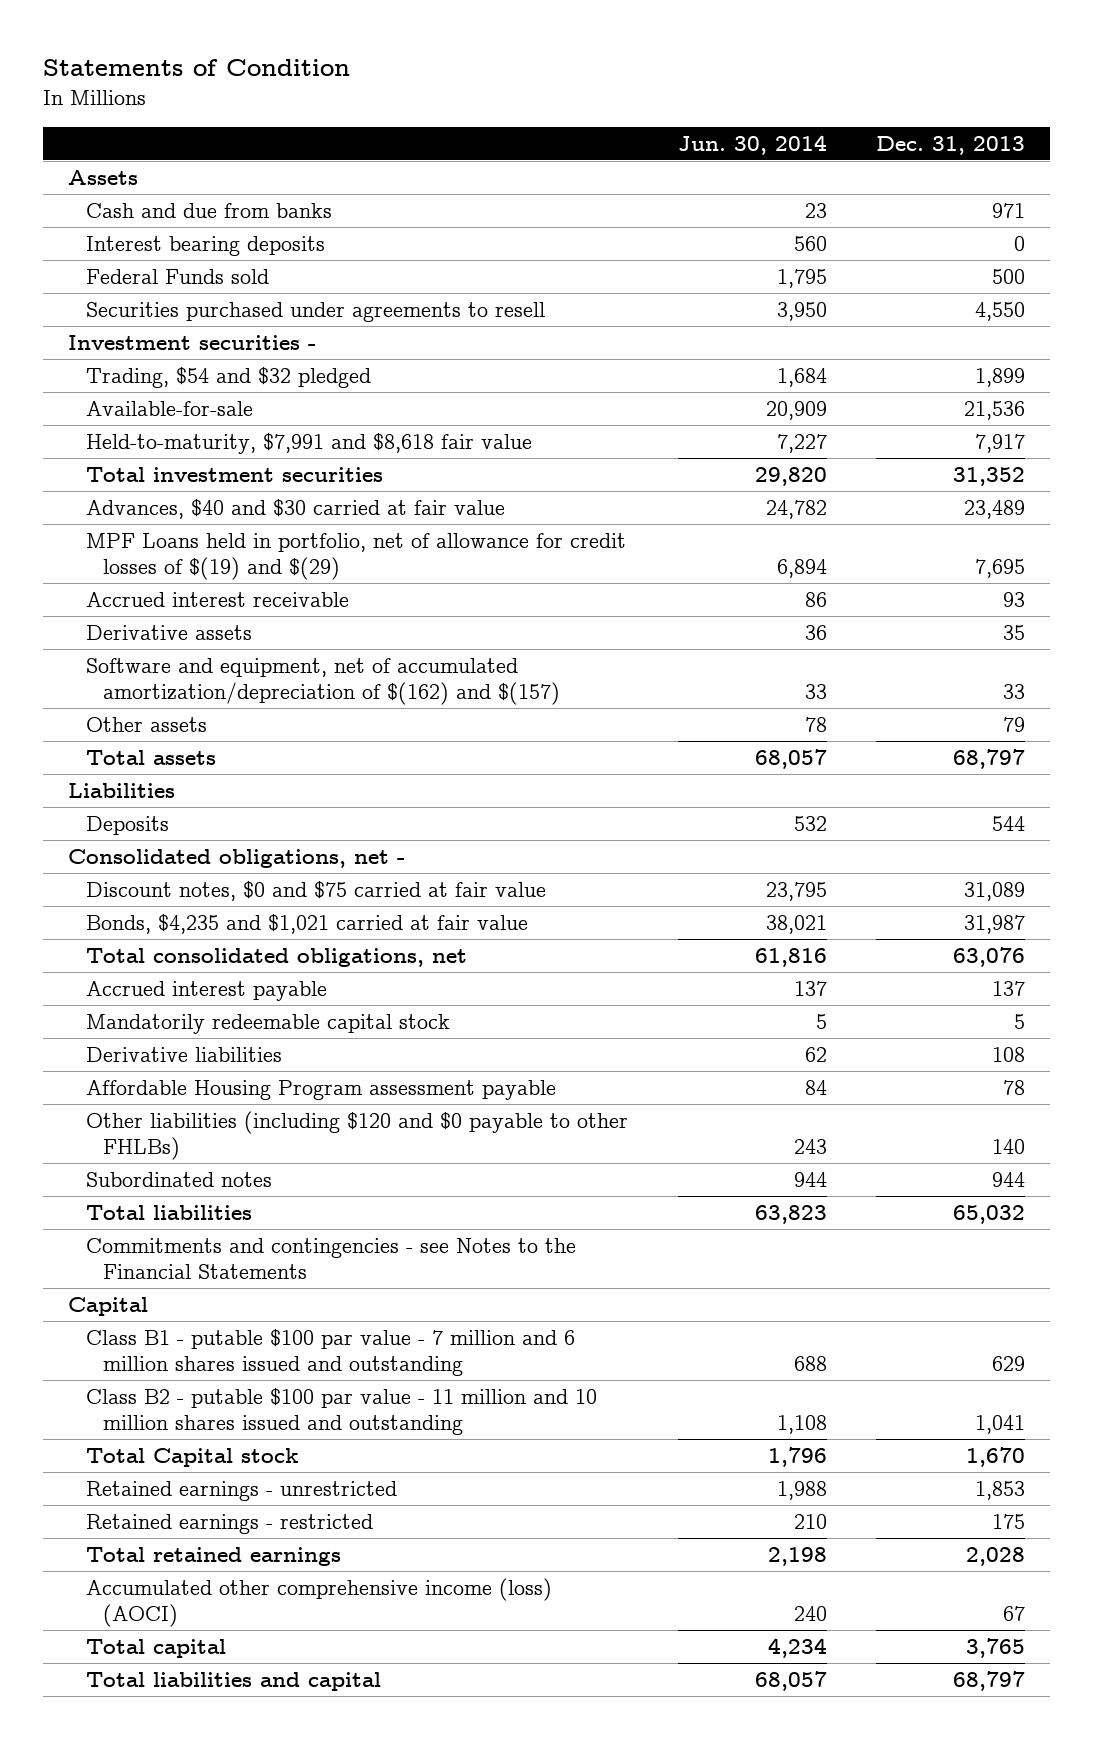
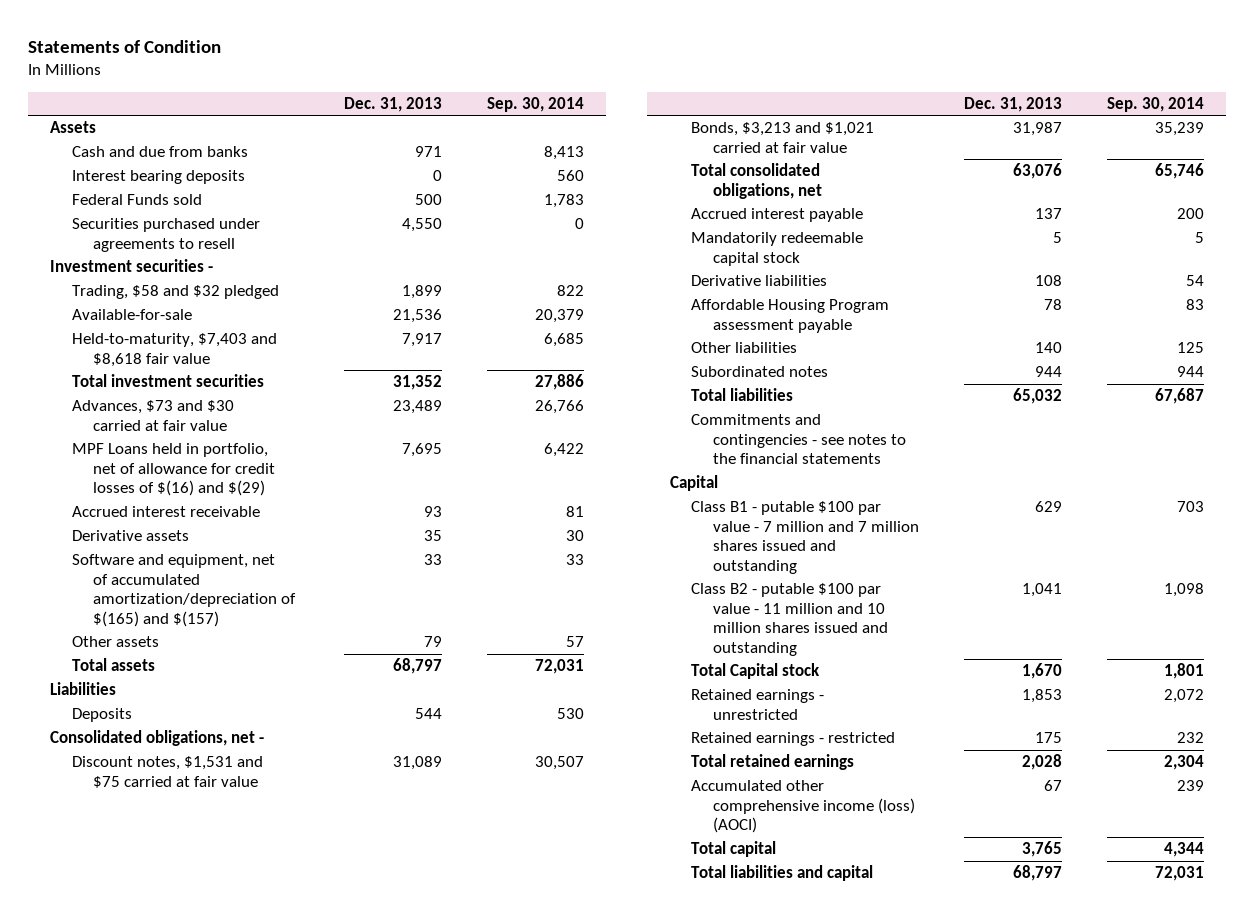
- | Jun. 30, 2014 | Dec. 31, 2013
+ | Dec. 31, 2013 | Sep. 30, 2014
- Trading, $54 and $32 pledged | 1,684 | 1,899
+ Trading, $58 and $32 pledged | 1,899 | 822
- Held-to-maturity, $7,991 and $8,618 fair value | 7,227 | 7,917
+ Held-to-maturity, $7,403 and $8,618 fair value | 7,917 | 6,685
- Advances, $40 and $30 carried at fair value | 24,782 | 23,489
- MPF Loans held in portfolio, net of allowance for credit losses of $(19) and $(29) | 6,894 | 7,695
+ Advances, $73 and $30 carried at fair value | 23,489 | 26,766
+ MPF Loans held in portfolio, net of allowance for credit losses of $(16) and $(29) | 7,695 | 6,422
- Software and equipment, net of accumulated amortization/depreciation of $(162) and $(157) | 33 | 33
+ Software and equipment, net of accumulated amortization/depreciation of $(165) and $(157) | 33 | 33
- Discount notes, $0 and $75 carried at fair value | 23,795 | 31,089
- Bonds, $4,235 and $1,021 carried at fair value | 38,021 | 31,987
+ Discount notes, $1,531 and $75 carried at fair value | 31,089 | 30,507
+ Bonds, $3,213 and $1,021 carried at fair value | 31,987 | 35,239
- Other liabilities (including $120 and $0 payable to other FHLBs) | 243 | 140
+ Other liabilities | 140 | 125
- Commitments and contingencies - see Notes to the Financial Statements
+ Commitments and contingencies - see notes to the financial statements
- Class B1 - putable $100 par value - 7 million and 6 million shares issued and outstanding | 688 | 629
+ Class B1 - putable $100 par value - 7 million and 7 million shares issued and outstanding | 629 | 703

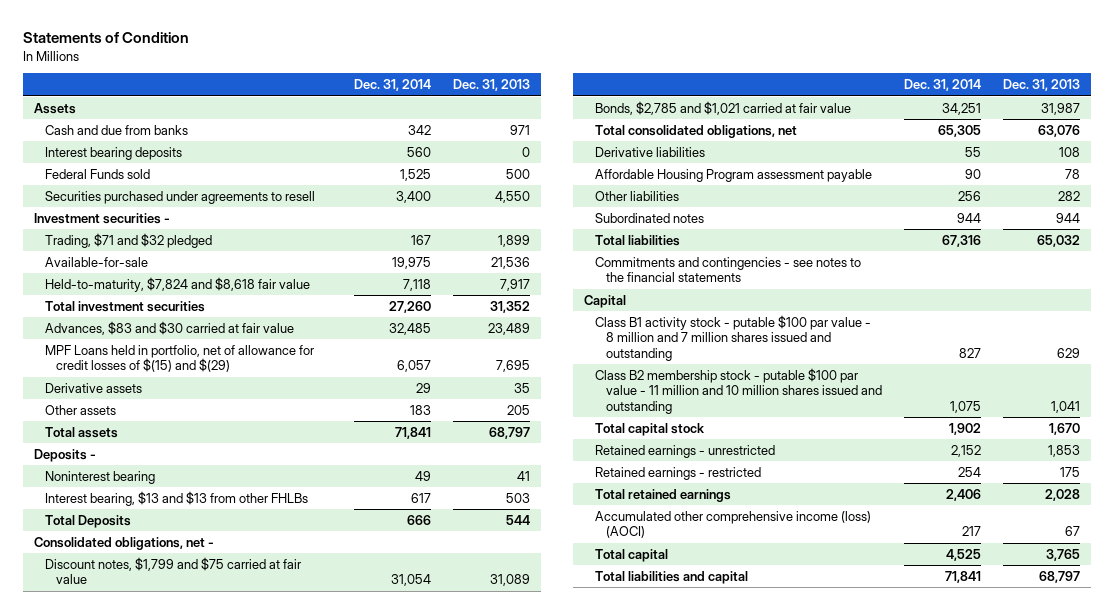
- | Dec. 31, 2013 | Sep. 30, 2014
+ | Dec. 31, 2014 | Dec. 31, 2013
- Trading, $58 and $32 pledged | 1,899 | 822
+ Trading, $71 and $32 pledged | 167 | 1,899
- Held-to-maturity, $7,403 and $8,618 fair value | 7,917 | 6,685
+ Held-to-maturity, $7,824 and $8,618 fair value | 7,118 | 7,917
- Advances, $73 and $30 carried at fair value | 23,489 | 26,766
- MPF Loans held in portfolio, net of allowance for credit losses of $(16) and $(29) | 7,695 | 6,422
- Accrued interest receivable | 93 | 81
+ Advances, $83 and $30 carried at fair value | 32,485 | 23,489
+ MPF Loans held in portfolio, net of allowance for credit losses of $(15) and $(29) | 6,057 | 7,695
- Software and equipment, net of accumulated amortization/depreciation of $(165) and $(157) | 33 | 33
- Other assets | 79 | 57
+ Other assets | 183 | 205
- Liabilities
- Deposits | 544 | 530
+ Deposits -
+ Noninterest bearing | 49 | 41
+ Interest bearing, $13 and $13 from other FHLBs | 617 | 503
+ Total Deposits | 666 | 544
- Discount notes, $1,531 and $75 carried at fair value | 31,089 | 30,507
- Bonds, $3,213 and $1,021 carried at fair value | 31,987 | 35,239
+ Discount notes, $1,799 and $75 carried at fair value | 31,054 | 31,089
+ Bonds, $2,785 and $1,021 carried at fair value | 34,251 | 31,987
- Accrued interest payable | 137 | 200
- Mandatorily redeemable capital stock | 5 | 5
- Other liabilities | 140 | 125
+ Other liabilities | 256 | 282
- Class B1 - putable $100 par value - 7 million and 7 million shares issued and outstanding | 629 | 703
- Class B2 - putable $100 par value - 11 million and 10 million shares issued and outstanding | 1,041 | 1,098
- Total Capital stock | 1,670 | 1,801
+ Class B1 activity stock - putable $100 par value - 8 million and 7 million shares issued and outstanding | 827 | 629
+ Class B2 membership stock - putable $100 par value - 11 million and 10 million shares issued and outstanding | 1,075 | 1,041
+ Total capital stock | 1,902 | 1,670

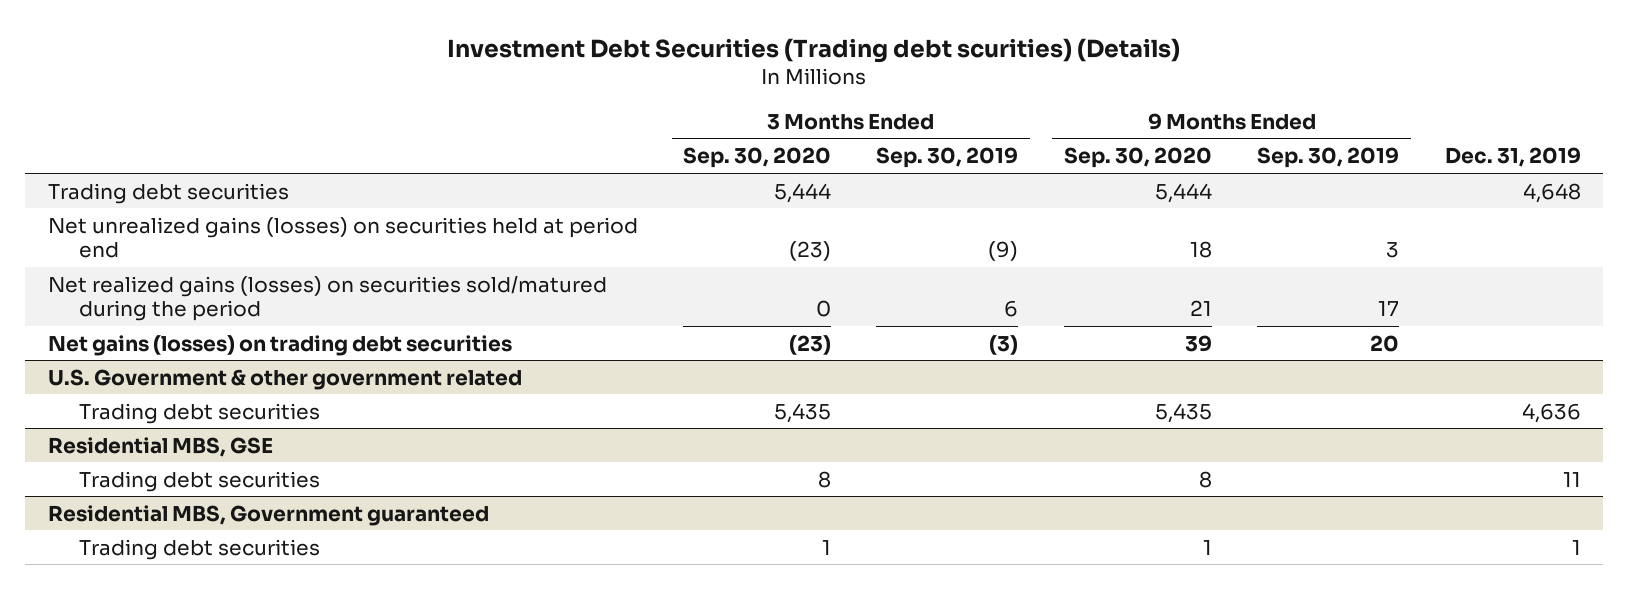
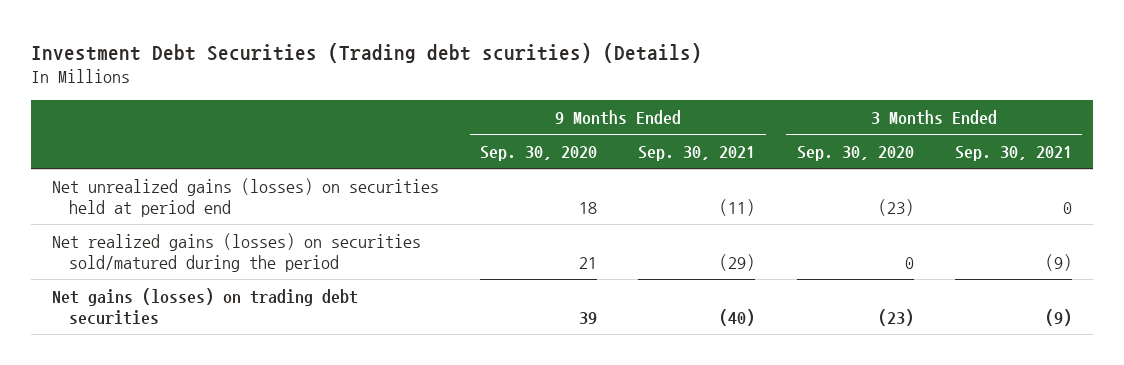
- | 3 Months Ended Sep. 30, 2020 | 3 Months Ended Sep. 30, 2019 | 9 Months Ended Sep. 30, 2020 | 9 Months Ended Sep. 30, 2019 | Dec. 31, 2019
+ | 9 Months Ended Sep. 30, 2020 | 9 Months Ended Sep. 30, 2021 | 3 Months Ended Sep. 30, 2020 | 3 Months Ended Sep. 30, 2021
- Trading debt securities | 5,444 | | 5,444 | | 4,648
- U.S. Government & other government related
- Trading debt securities | 5,435 | | 5,435 | | 4,636
- Residential MBS, GSE
- Trading debt securities | 8 | | 8 | | 11
- Residential MBS, Government guaranteed
- Trading debt securities | 1 | | 1 | | 1

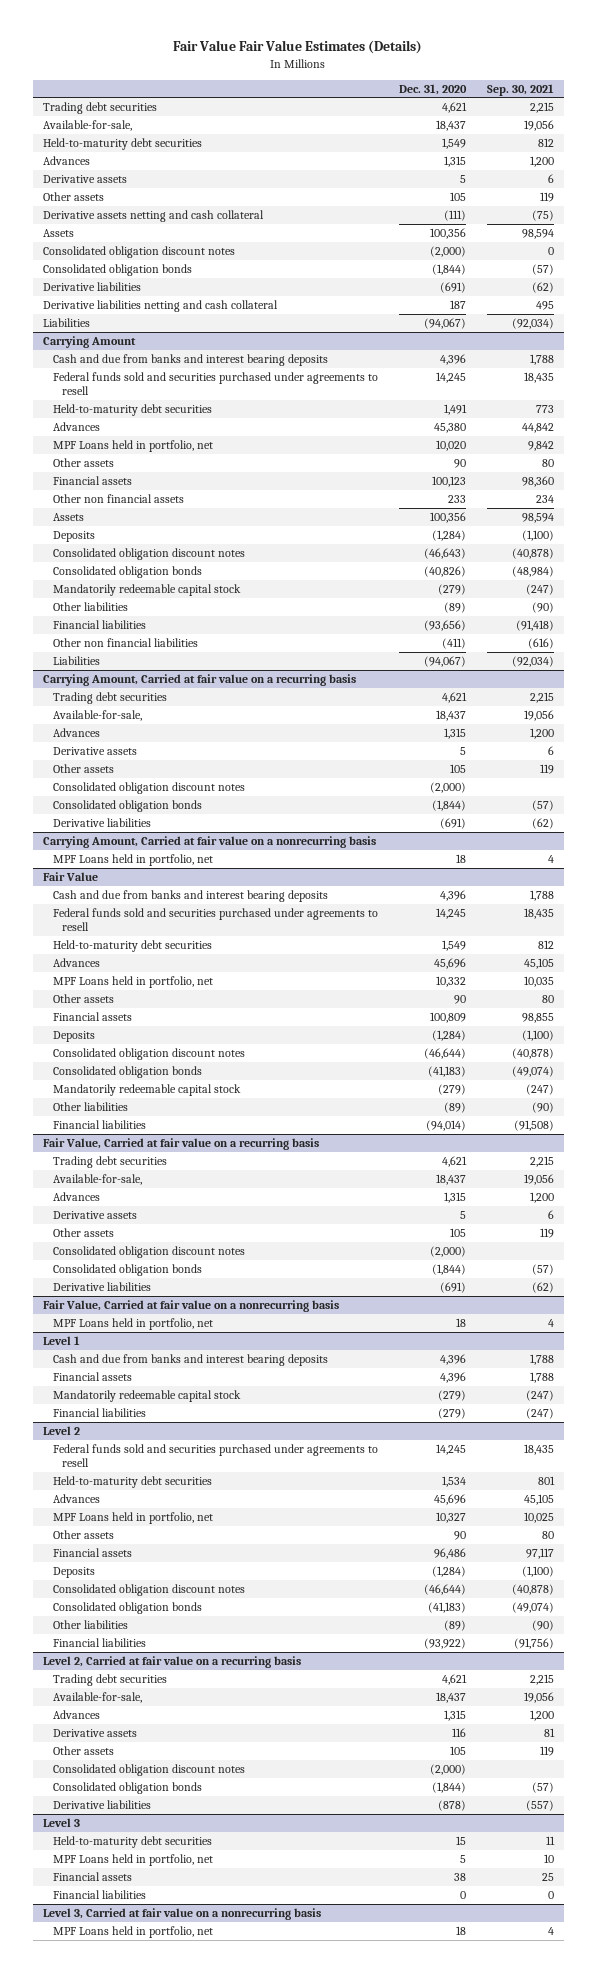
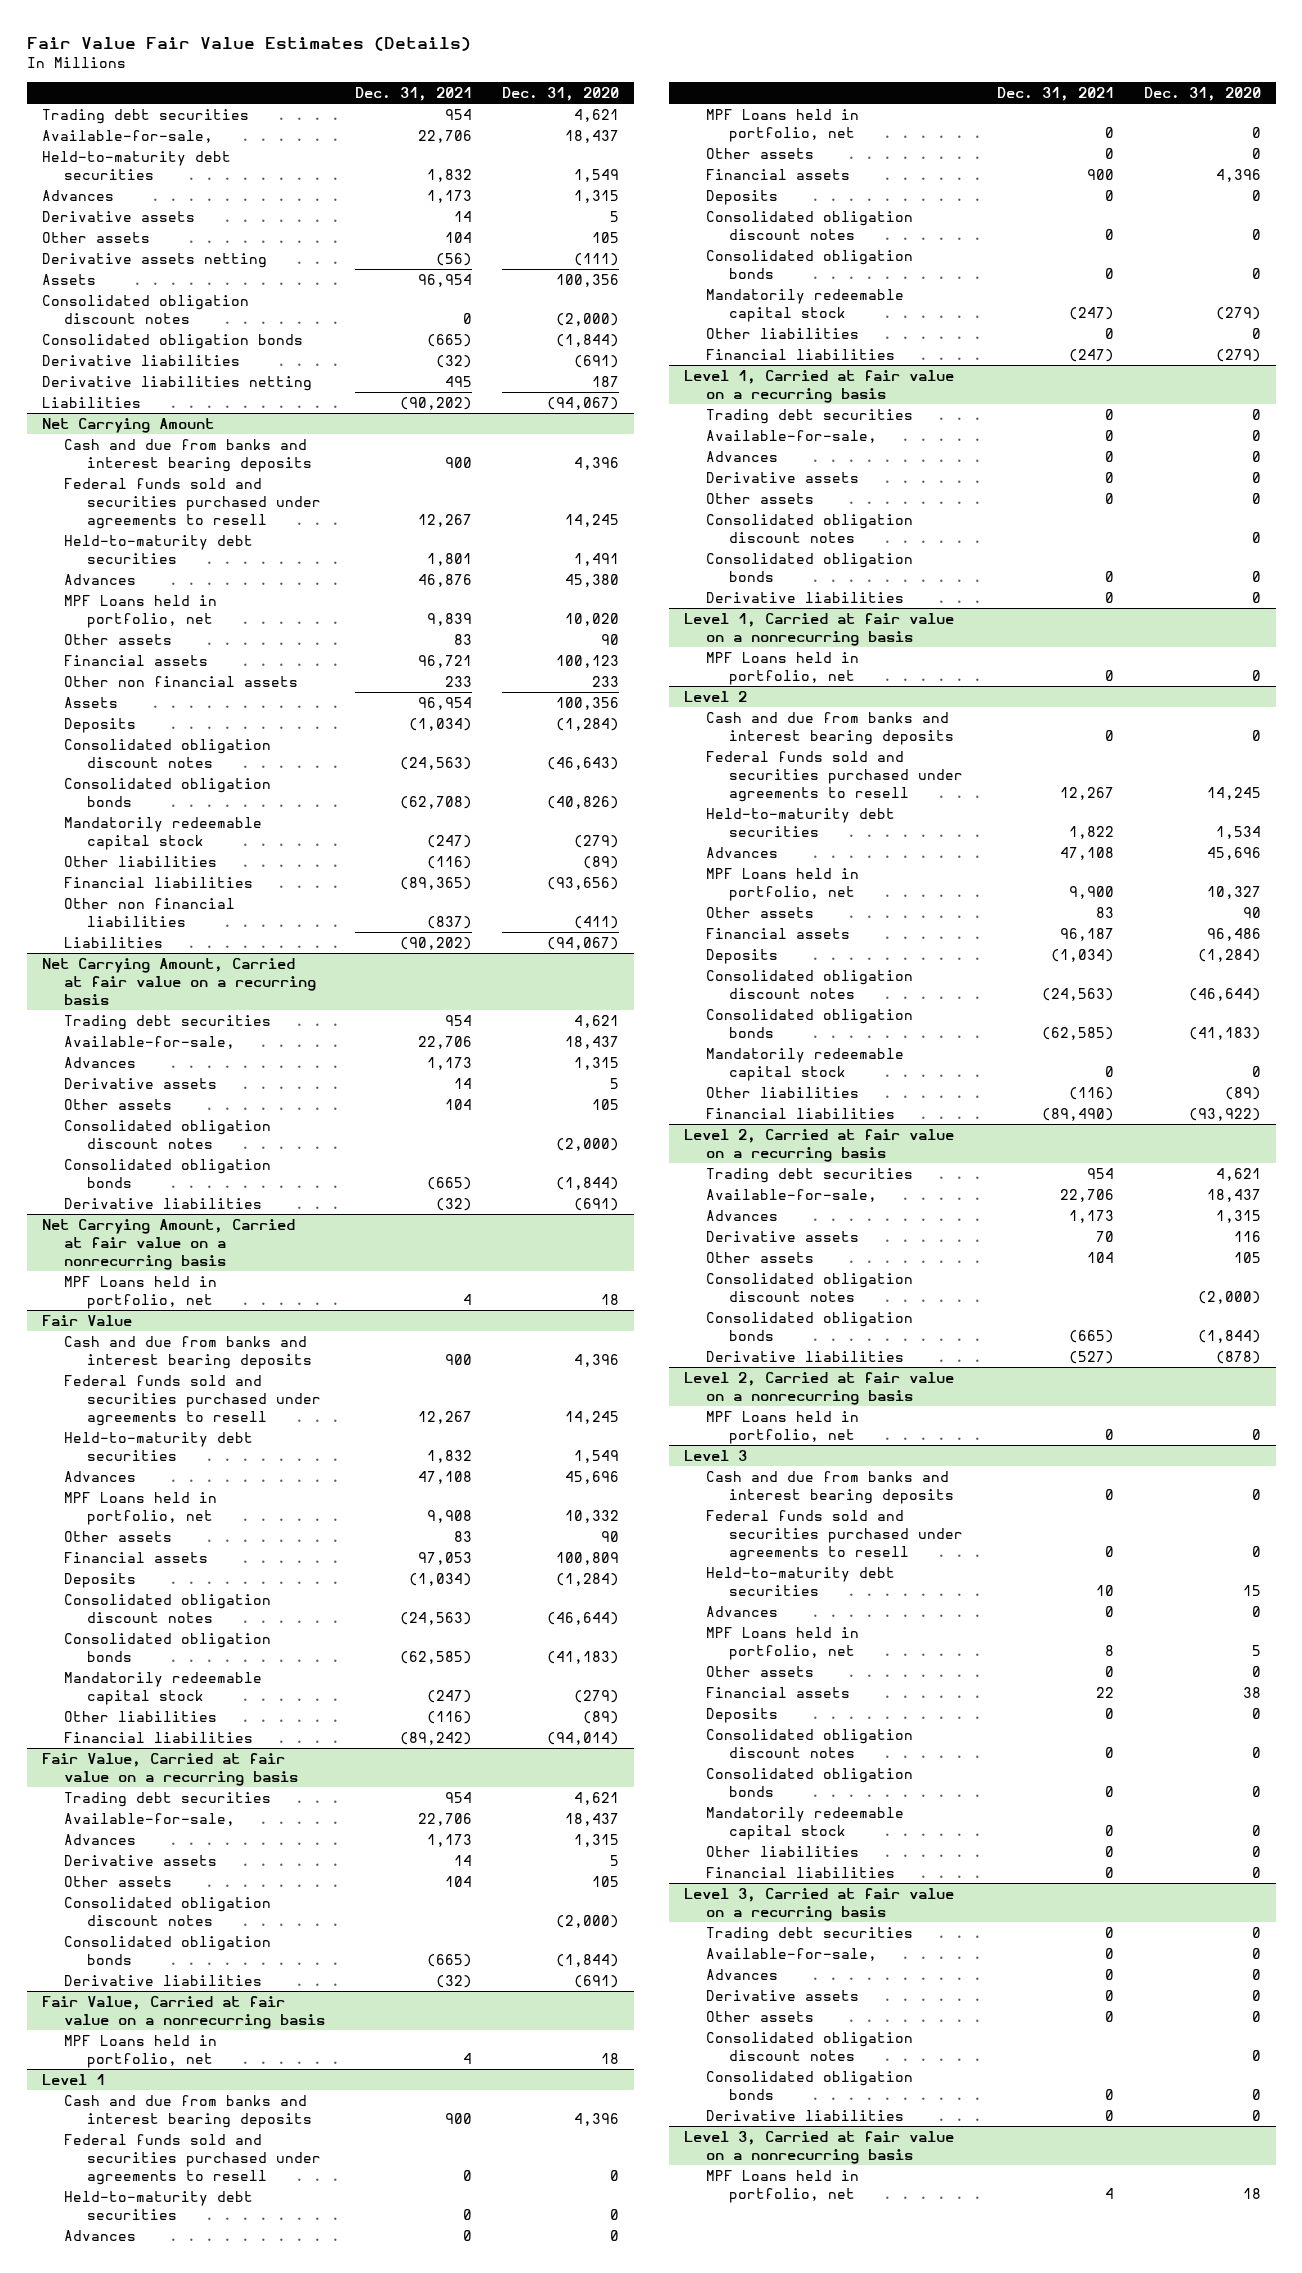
- | Dec. 31, 2020 | Sep. 30, 2021
+ | Dec. 31, 2021 | Dec. 31, 2020
- Derivative assets netting and cash collateral | (111) | (75)
+ Derivative assets netting | (56) | (111)
- Derivative liabilities netting and cash collateral | 187 | 495
+ Derivative liabilities netting | 495 | 187
- Carrying Amount
+ Net Carrying Amount
- Carrying Amount, Carried at fair value on a recurring basis
+ Net Carrying Amount, Carried at fair value on a recurring basis
- Carrying Amount, Carried at fair value on a nonrecurring basis
+ Net Carrying Amount, Carried at fair value on a nonrecurring basis
@ Level 1
+ Federal funds sold and securities purchased under agreements to resell | 0 | 0
+ Held-to-maturity debt securities | 0 | 0
+ Advances | 0 | 0
+ MPF Loans held in portfolio, net | 0 | 0
+ Other assets | 0 | 0
+ Deposits | 0 | 0
+ Consolidated obligation discount notes | 0 | 0
+ Consolidated obligation bonds | 0 | 0
+ Other liabilities | 0 | 0
+ Level 1, Carried at fair value on a recurring basis
+ Trading debt securities | 0 | 0
+ Available-for-sale, | 0 | 0
+ Advances | 0 | 0
+ Derivative assets | 0 | 0
+ Other assets | 0 | 0
+ Consolidated obligation discount notes | | 0
+ Consolidated obligation bonds | 0 | 0
+ Derivative liabilities | 0 | 0
+ Level 1, Carried at fair value on a nonrecurring basis
+ MPF Loans held in portfolio, net | 0 | 0
@ Level 2
+ Cash and due from banks and interest bearing deposits | 0 | 0
+ Mandatorily redeemable capital stock | 0 | 0
+ Level 2, Carried at fair value on a nonrecurring basis
+ MPF Loans held in portfolio, net | 0 | 0
@ Level 3
+ Cash and due from banks and interest bearing deposits | 0 | 0
+ Federal funds sold and securities purchased under agreements to resell | 0 | 0
+ Advances | 0 | 0
+ Other assets | 0 | 0
+ Deposits | 0 | 0
+ Consolidated obligation discount notes | 0 | 0
+ Consolidated obligation bonds | 0 | 0
+ Mandatorily redeemable capital stock | 0 | 0
+ Other liabilities | 0 | 0
+ Level 3, Carried at fair value on a recurring basis
+ Trading debt securities | 0 | 0
+ Available-for-sale, | 0 | 0
+ Advances | 0 | 0
+ Derivative assets | 0 | 0
+ Other assets | 0 | 0
+ Consolidated obligation discount notes | | 0
+ Consolidated obligation bonds | 0 | 0
+ Derivative liabilities | 0 | 0

